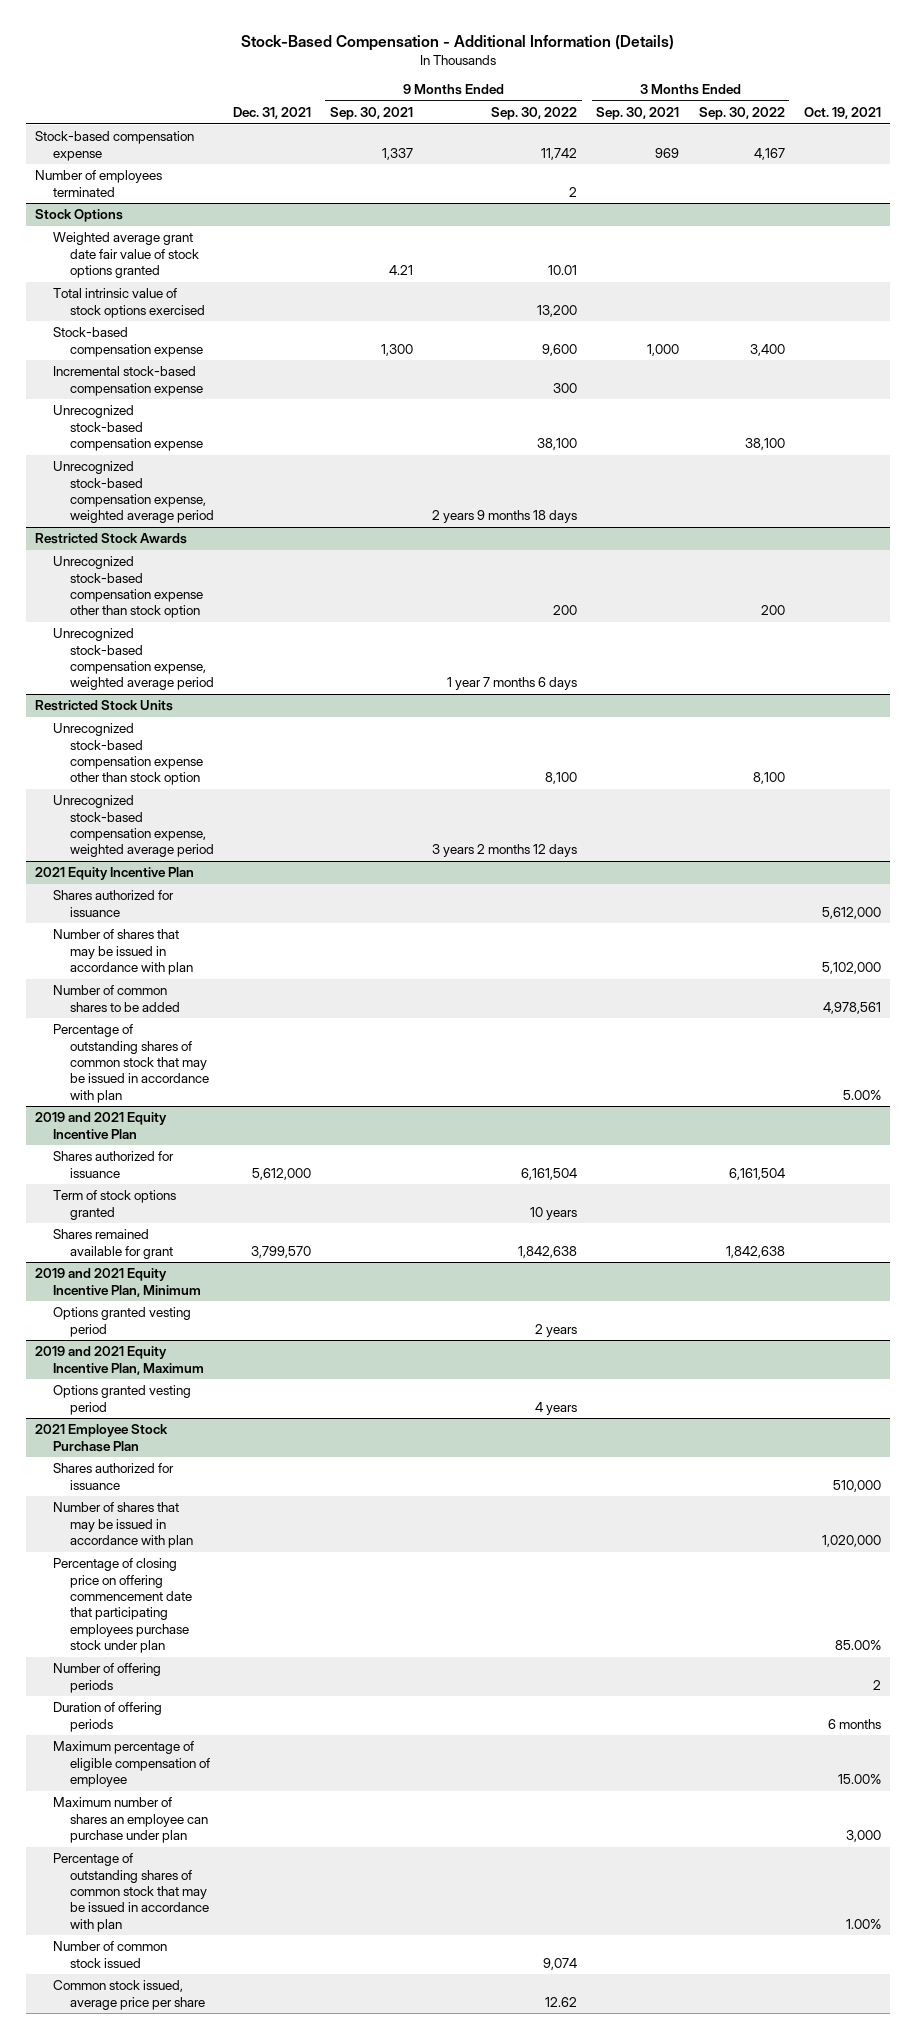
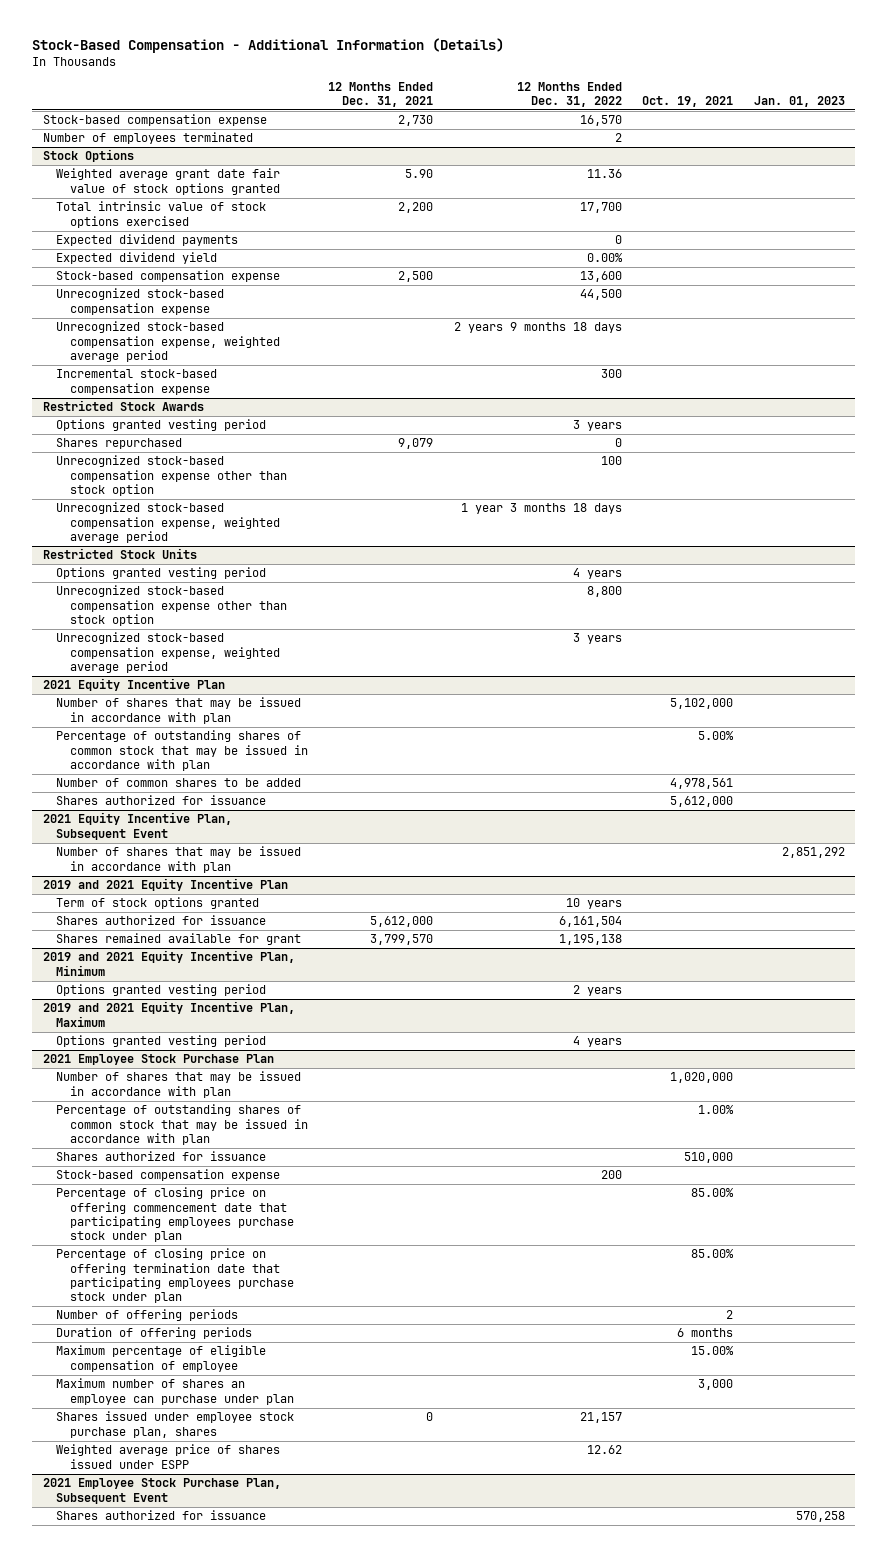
- | Dec. 31, 2021 | 9 Months Ended Sep. 30, 2021 | 9 Months Ended Sep. 30, 2022 | 3 Months Ended Sep. 30, 2021 | 3 Months Ended Sep. 30, 2022 | Oct. 19, 2021
+ | 12 Months Ended Dec. 31, 2021 | 12 Months Ended Dec. 31, 2022 | Oct. 19, 2021 | Jan. 01, 2023
@ Stock Options
+ Expected dividend payments | | 0 | |
+ Expected dividend yield | | 0.00% | |
moved down: Incremental stock-based compensation expense | | 300 | |
@ Restricted Stock Awards
+ Options granted vesting period | | 3 years | |
+ Shares repurchased | 9,079 | 0 | |
@ Restricted Stock Units
+ Options granted vesting period | | 4 years | |
@ 2021 Equity Incentive Plan
moved down: Number of common shares to be added | | | 4,978,561 |
moved down: Shares authorized for issuance | | | 5,612,000 |
+ 2021 Equity Incentive Plan, Subsequent Event
+ Number of shares that may be issued in accordance with plan | | | | 2,851,292
@ 2019 and 2021 Equity Incentive Plan
moved down: Shares authorized for issuance | 5,612,000 | 6,161,504 | |
@ 2021 Employee Stock Purchase Plan
moved up: Percentage of outstanding shares of common stock that may be issued in accordance with plan | | | 1.00% |
moved down: Shares authorized for issuance | | | 510,000 |
+ Stock-based compensation expense | | 200 | |
+ Percentage of closing price on offering termination date that participating employees purchase stock under plan | | | 85.00% |
- Number of common stock issued | | | 9,074 | | |
- Common stock issued, average price per share | | | 12.62 | | |
+ Shares issued under employee stock purchase plan, shares | 0 | 21,157 | |
+ Weighted average price of shares issued under ESPP | | 12.62 | |
+ 2021 Employee Stock Purchase Plan, Subsequent Event
+ Shares authorized for issuance | | | | 570,258

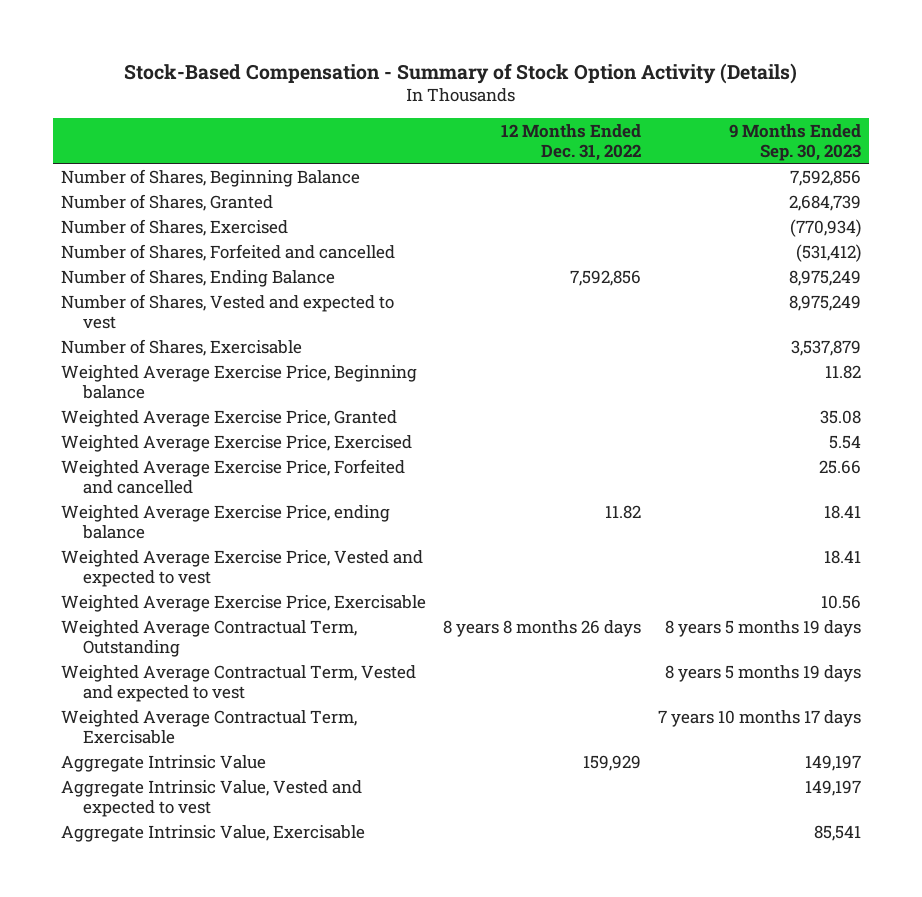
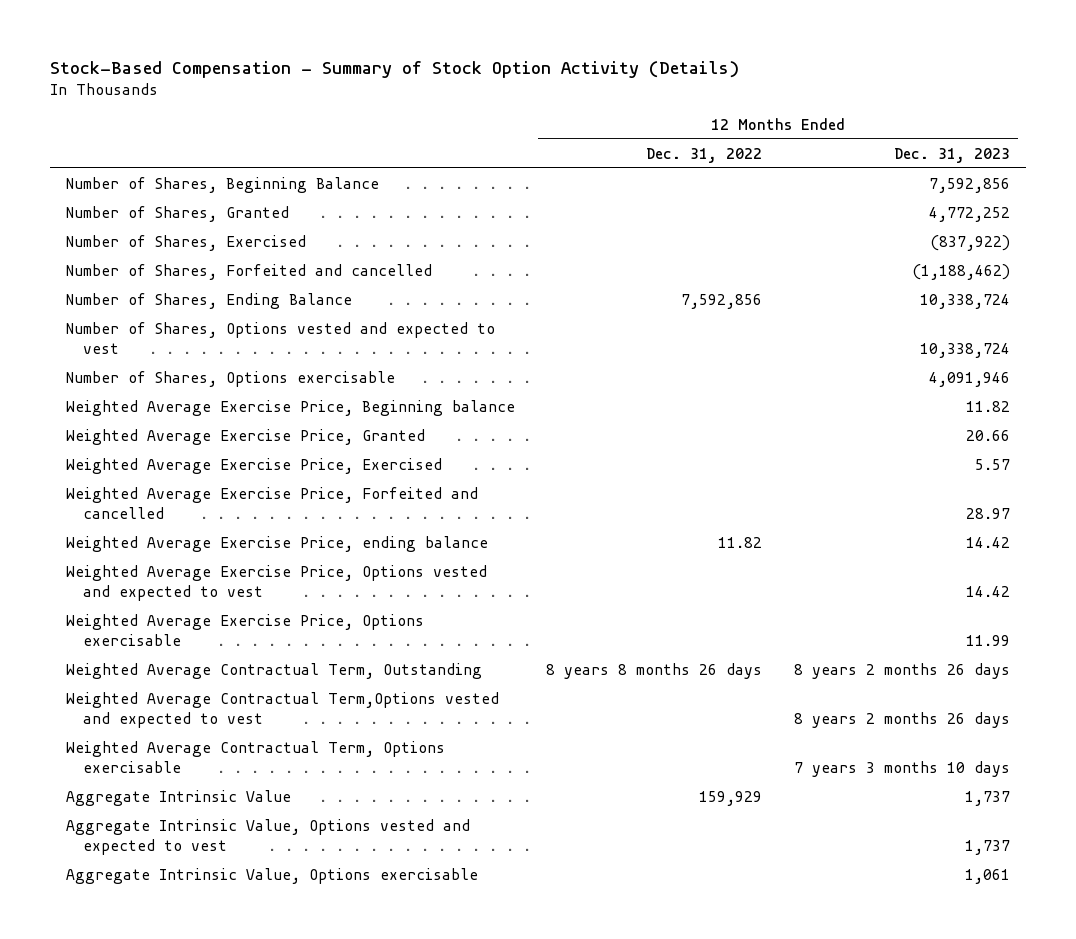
- | 12 Months Ended Dec. 31, 2022 | 9 Months Ended Sep. 30, 2023
+ | 12 Months Ended Dec. 31, 2022 | 12 Months Ended Dec. 31, 2023
- Number of Shares, Vested and expected to vest | | 8,975,249
- Number of Shares, Exercisable | | 3,537,879
+ Number of Shares, Options vested and expected to vest | | 10,338,724
+ Number of Shares, Options exercisable | | 4,091,946
- Weighted Average Exercise Price, Vested and expected to vest | | 18.41
- Weighted Average Exercise Price, Exercisable | | 10.56
+ Weighted Average Exercise Price, Options vested and expected to vest | | 14.42
+ Weighted Average Exercise Price, Options exercisable | | 11.99
- Weighted Average Contractual Term, Vested and expected to vest | | 8 years 5 months 19 days
- Weighted Average Contractual Term, Exercisable | | 7 years 10 months 17 days
+ Weighted Average Contractual Term,Options vested and expected to vest | | 8 years 2 months 26 days
+ Weighted Average Contractual Term, Options exercisable | | 7 years 3 months 10 days
- Aggregate Intrinsic Value, Vested and expected to vest | | 149,197
- Aggregate Intrinsic Value, Exercisable | | 85,541
+ Aggregate Intrinsic Value, Options vested and expected to vest | | 1,737
+ Aggregate Intrinsic Value, Options exercisable | | 1,061

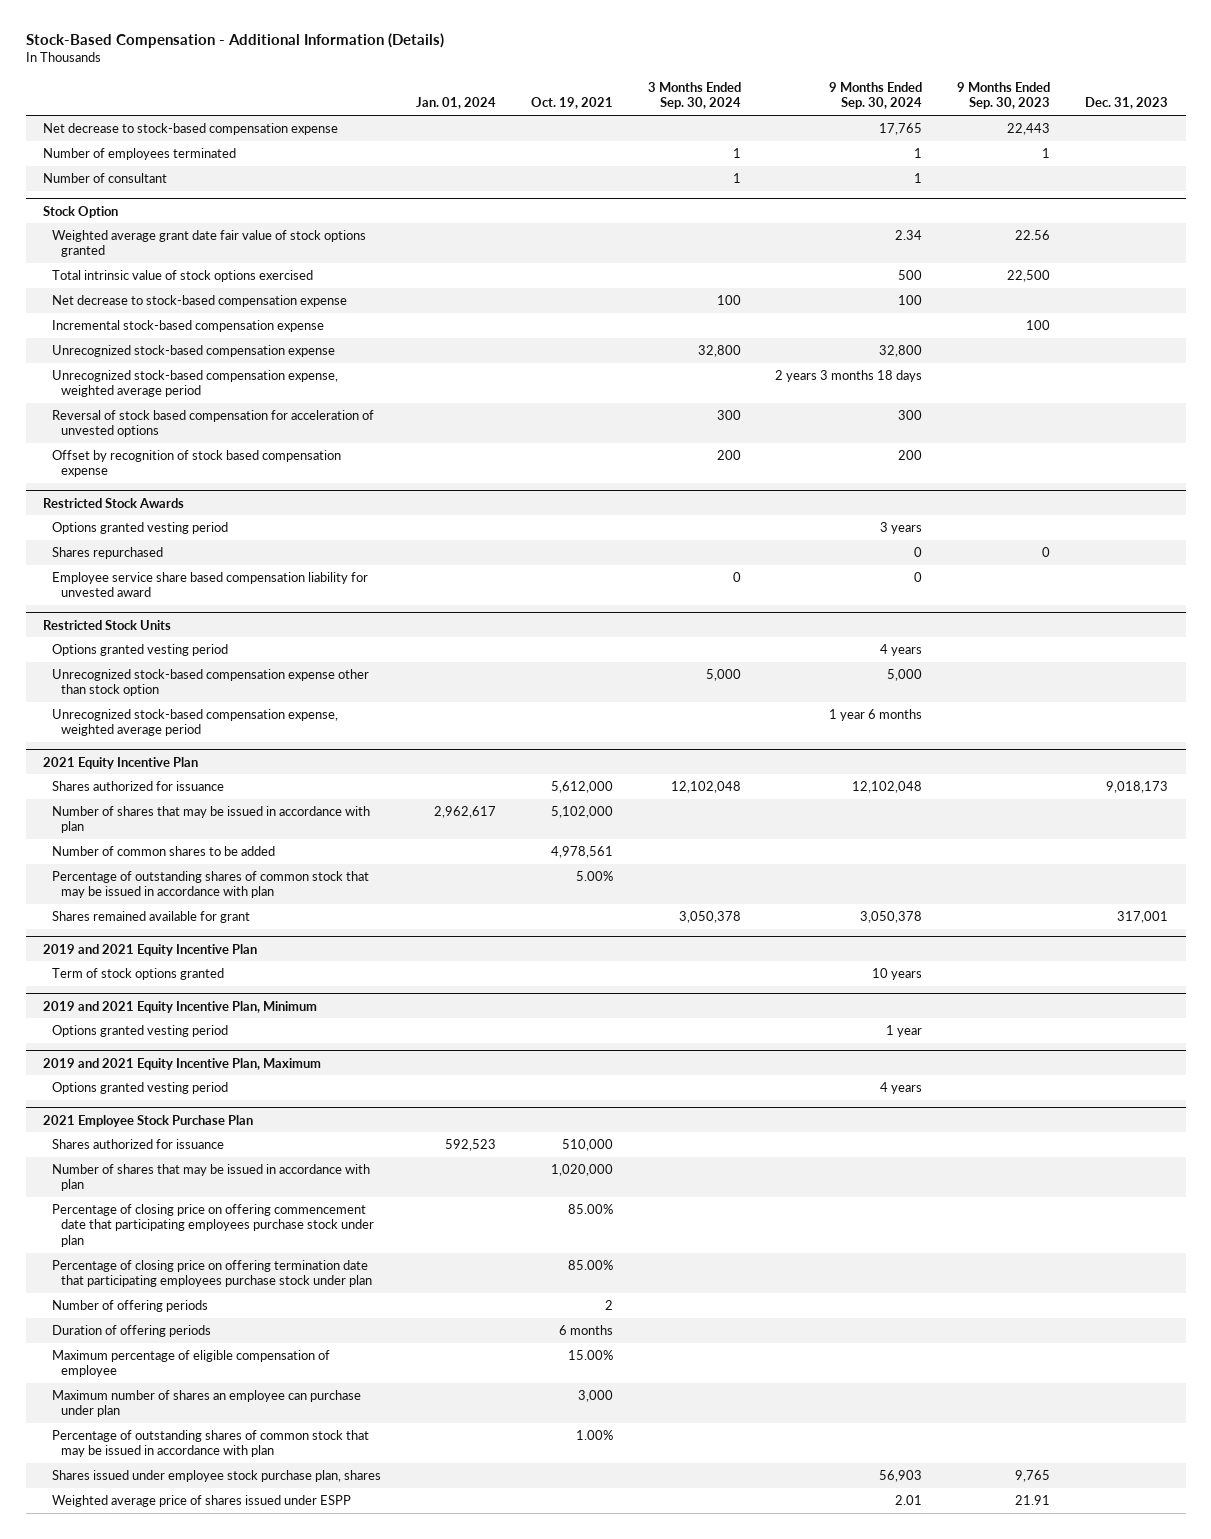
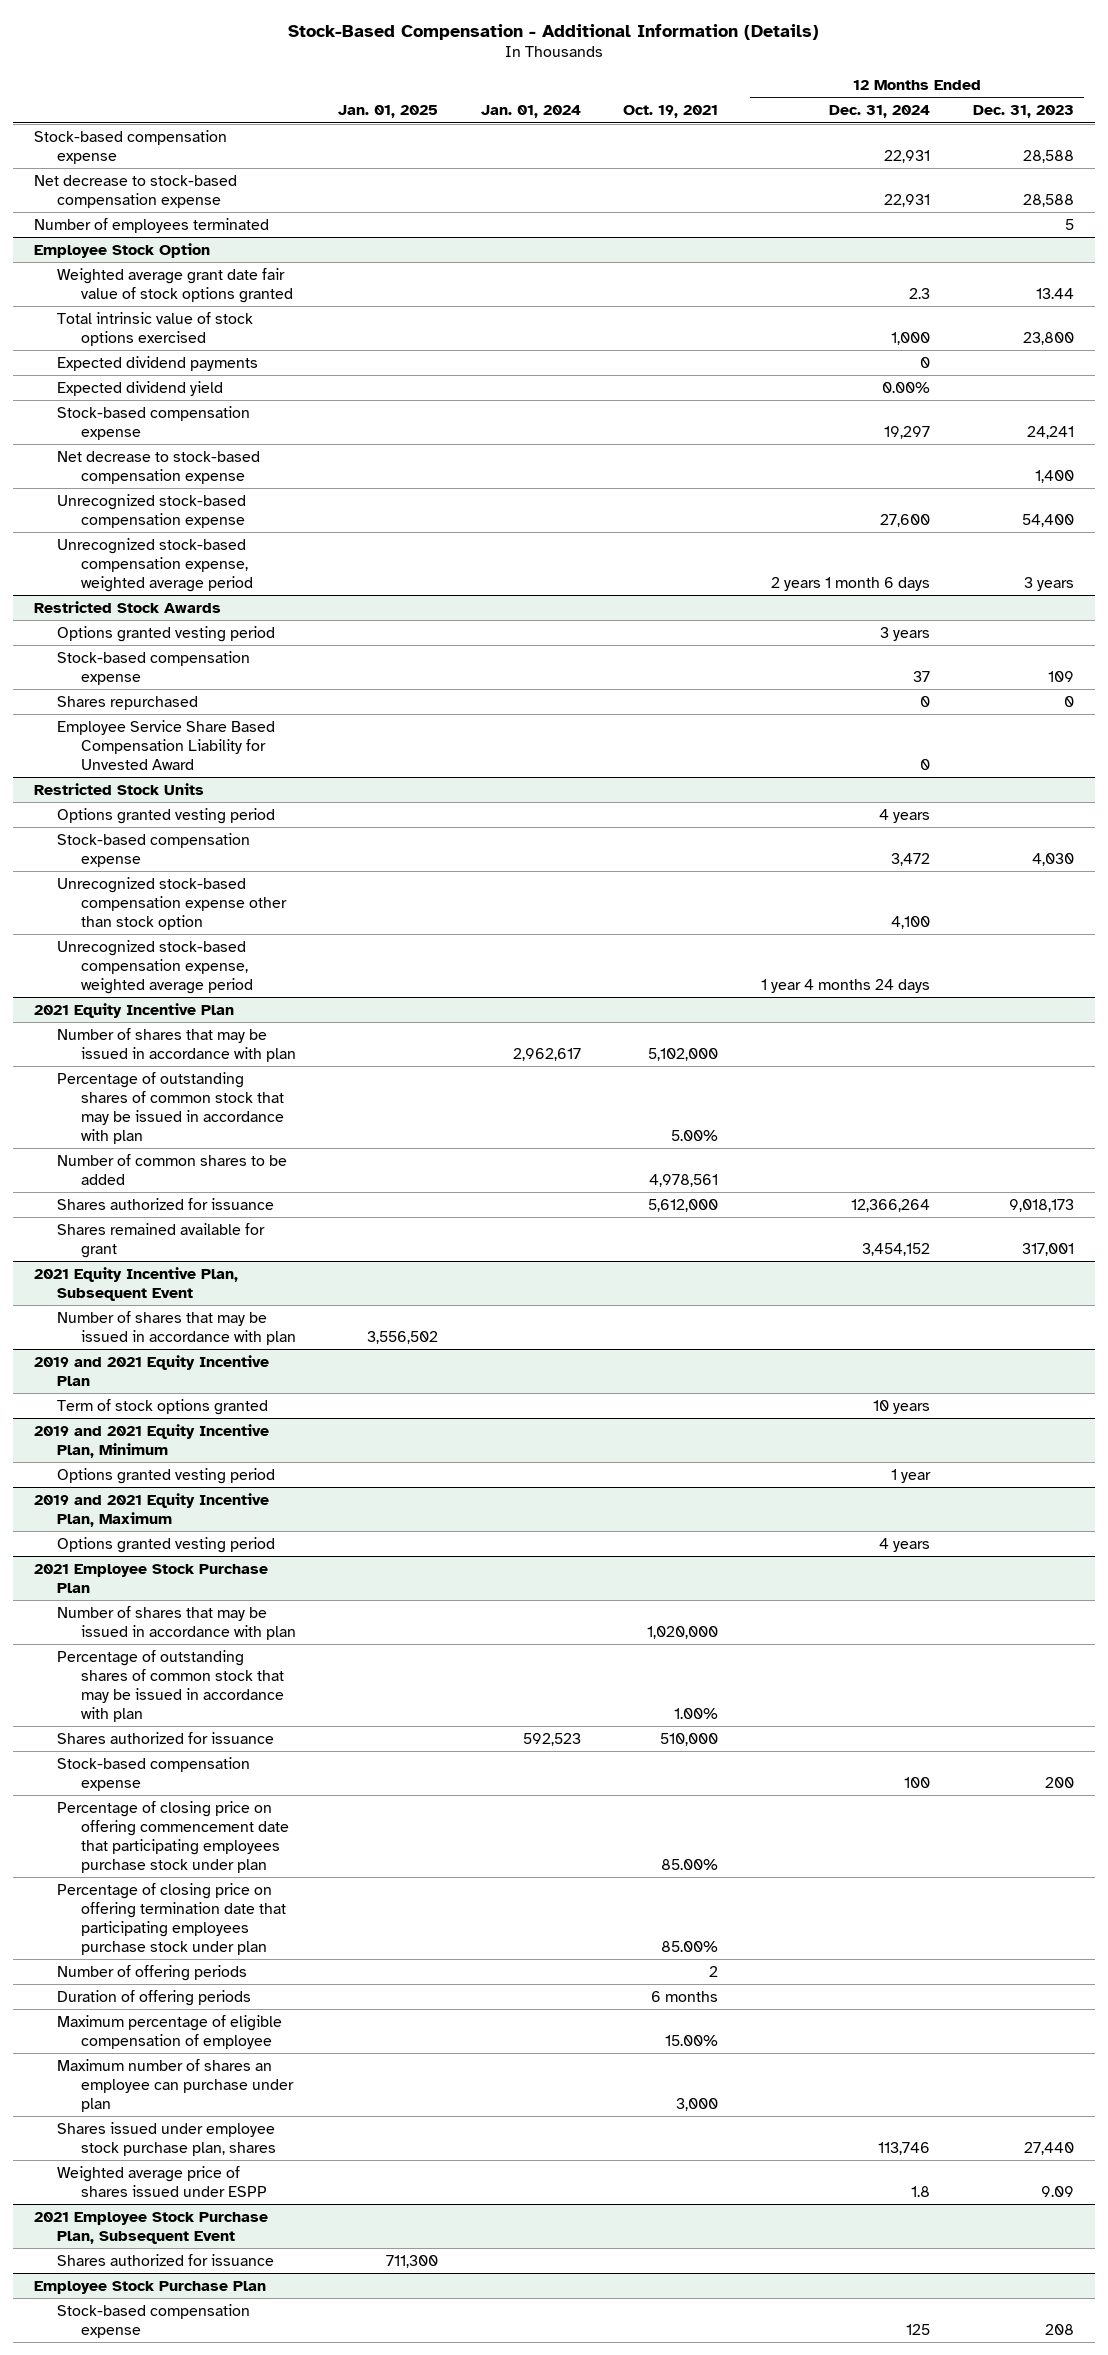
- | Jan. 01, 2024 | Oct. 19, 2021 | 3 Months Ended Sep. 30, 2024 | 9 Months Ended Sep. 30, 2024 | 9 Months Ended Sep. 30, 2023 | Dec. 31, 2023
+ | Jan. 01, 2025 | Jan. 01, 2024 | Oct. 19, 2021 | 12 Months Ended Dec. 31, 2024 | 12 Months Ended Dec. 31, 2023
+ Stock-based compensation expense | | | | 22,931 | 28,588
- Number of consultant | | | 1 | 1 | |
- Stock Option
+ Employee Stock Option
+ Expected dividend payments | | | | 0 |
+ Expected dividend yield | | | | 0.00% |
+ Stock-based compensation expense | | | | 19,297 | 24,241
- Incremental stock-based compensation expense | | | | | 100 |
- Reversal of stock based compensation for acceleration of unvested options | | | 300 | 300 | |
- Offset by recognition of stock based compensation expense | | | 200 | 200 | |
@ Restricted Stock Awards
+ Stock-based compensation expense | | | | 37 | 109
- Employee service share based compensation liability for unvested award | | | 0 | 0 | |
+ Employee Service Share Based Compensation Liability for Unvested Award | | | | 0 |
@ Restricted Stock Units
+ Stock-based compensation expense | | | | 3,472 | 4,030
@ 2021 Equity Incentive Plan
moved down: Number of common shares to be added | | | 4,978,561 | |
moved down: Shares authorized for issuance | | | 5,612,000 | 12,366,264 | 9,018,173
+ 2021 Equity Incentive Plan, Subsequent Event
+ Number of shares that may be issued in accordance with plan | 3,556,502 | | | |
@ 2021 Employee Stock Purchase Plan
moved up: Percentage of outstanding shares of common stock that may be issued in accordance with plan | | | 1.00% | |
moved down: Shares authorized for issuance | | 592,523 | 510,000 | |
+ Stock-based compensation expense | | | | 100 | 200
+ 2021 Employee Stock Purchase Plan, Subsequent Event
+ Shares authorized for issuance | 711,300 | | | |
+ Employee Stock Purchase Plan
+ Stock-based compensation expense | | | | 125 | 208

